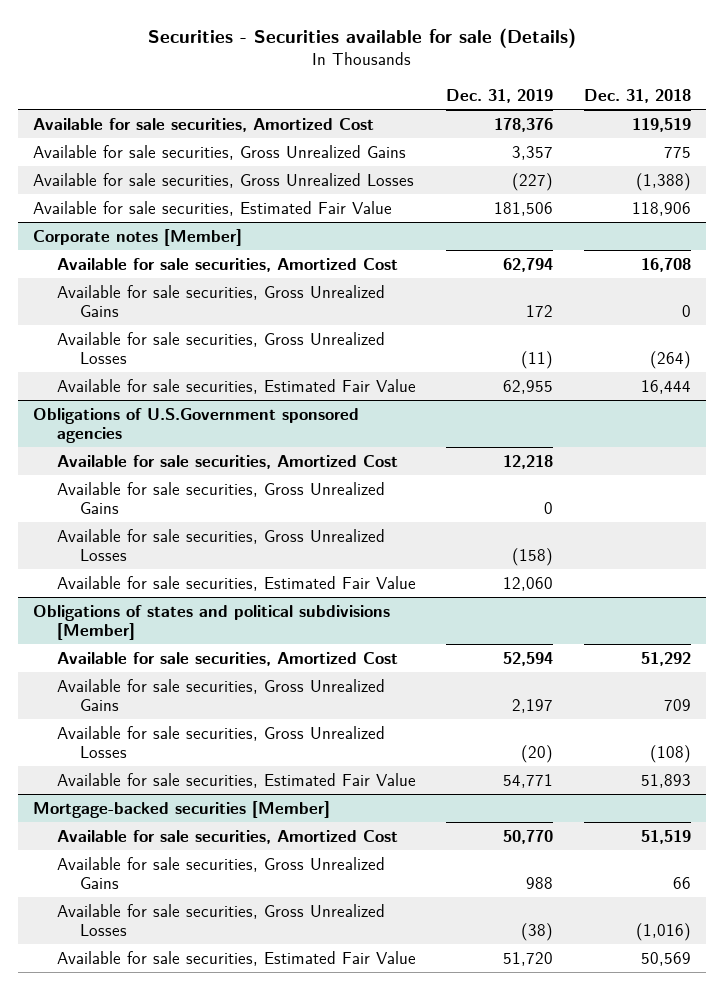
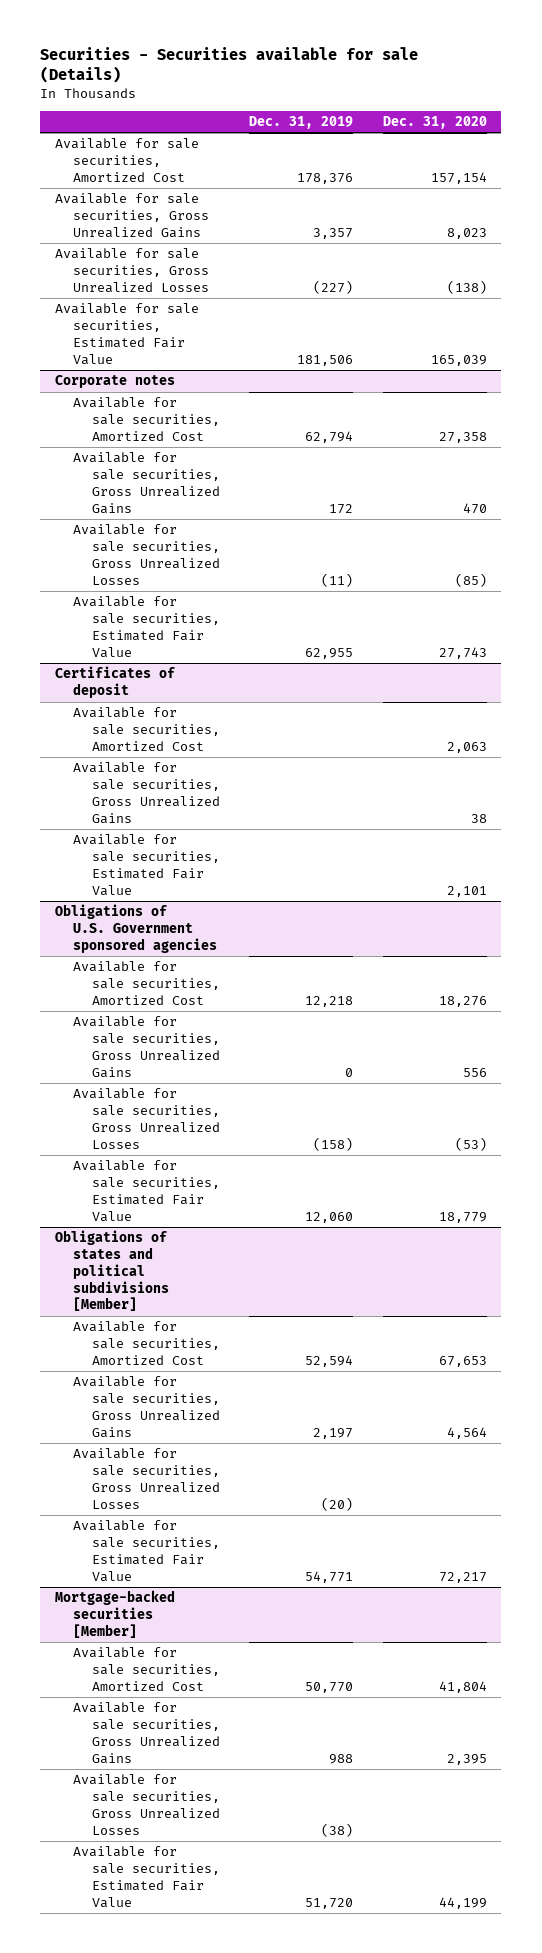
- | Dec. 31, 2019 | Dec. 31, 2018
+ | Dec. 31, 2019 | Dec. 31, 2020
- Corporate notes [Member]
+ Corporate notes
- Obligations of U.S.Government sponsored agencies
+ Certificates of deposit
+ Available for sale securities, Amortized Cost | | 2,063
+ Available for sale securities, Gross Unrealized Gains | | 38
+ Available for sale securities, Estimated Fair Value | | 2,101
+ Obligations of U.S. Government sponsored agencies

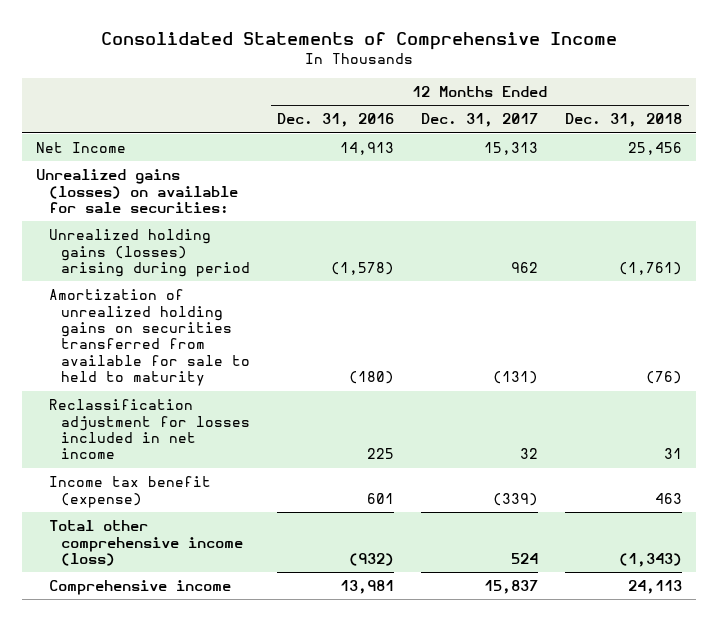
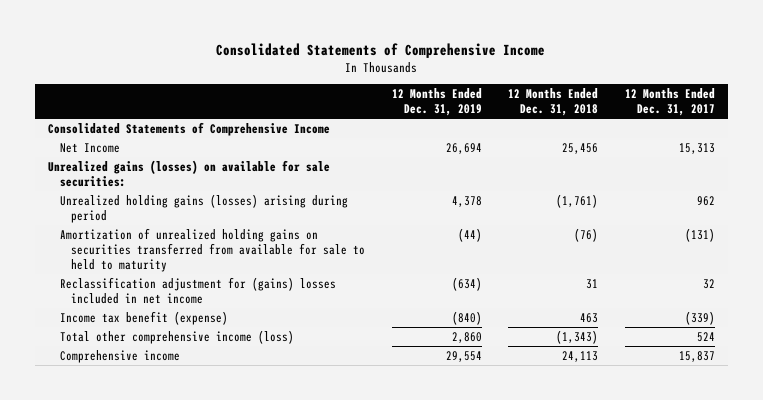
- | 12 Months Ended Dec. 31, 2016 | 12 Months Ended Dec. 31, 2017 | 12 Months Ended Dec. 31, 2018
+ | 12 Months Ended Dec. 31, 2019 | 12 Months Ended Dec. 31, 2018 | 12 Months Ended Dec. 31, 2017
+ Consolidated Statements of Comprehensive Income
- Reclassification adjustment for losses included in net income | 225 | 32 | 31
+ Reclassification adjustment for (gains) losses included in net income | (634) | 31 | 32

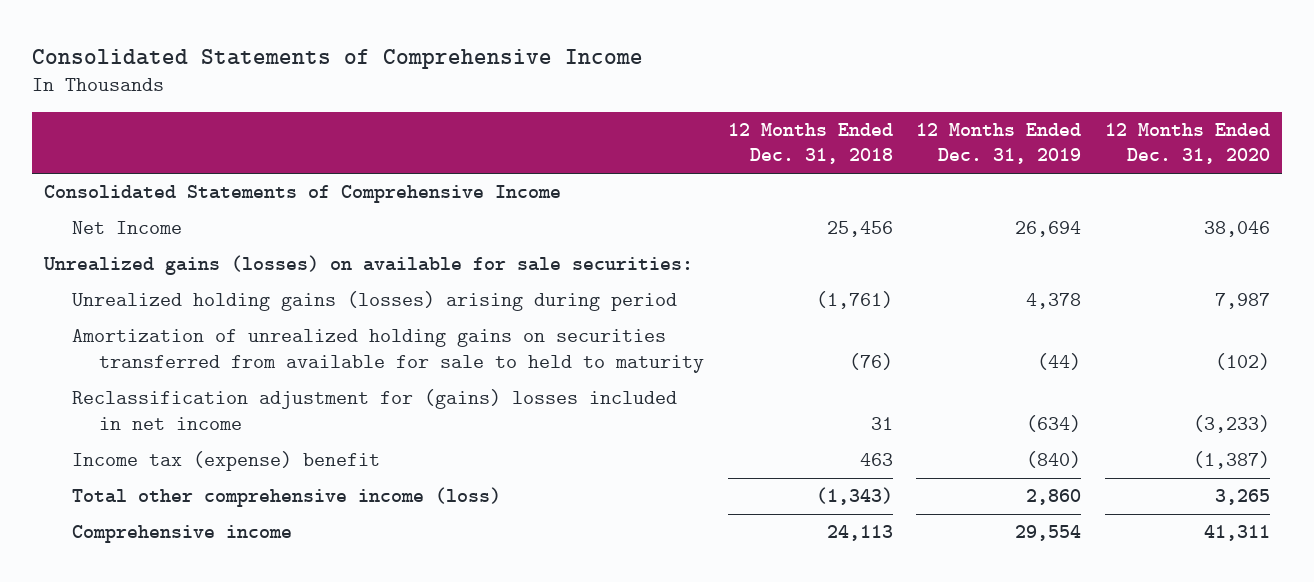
- | 12 Months Ended Dec. 31, 2019 | 12 Months Ended Dec. 31, 2018 | 12 Months Ended Dec. 31, 2017
+ | 12 Months Ended Dec. 31, 2018 | 12 Months Ended Dec. 31, 2019 | 12 Months Ended Dec. 31, 2020
- Income tax benefit (expense) | (840) | 463 | (339)
+ Income tax (expense) benefit | 463 | (840) | (1,387)

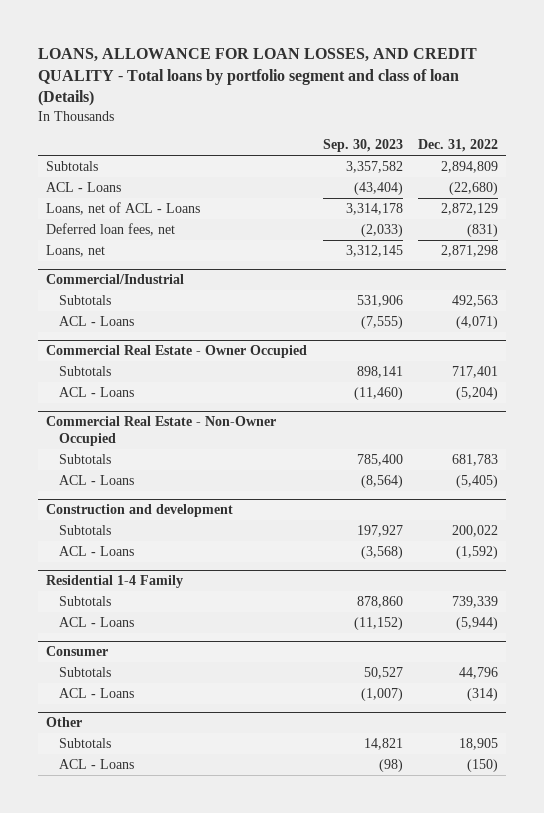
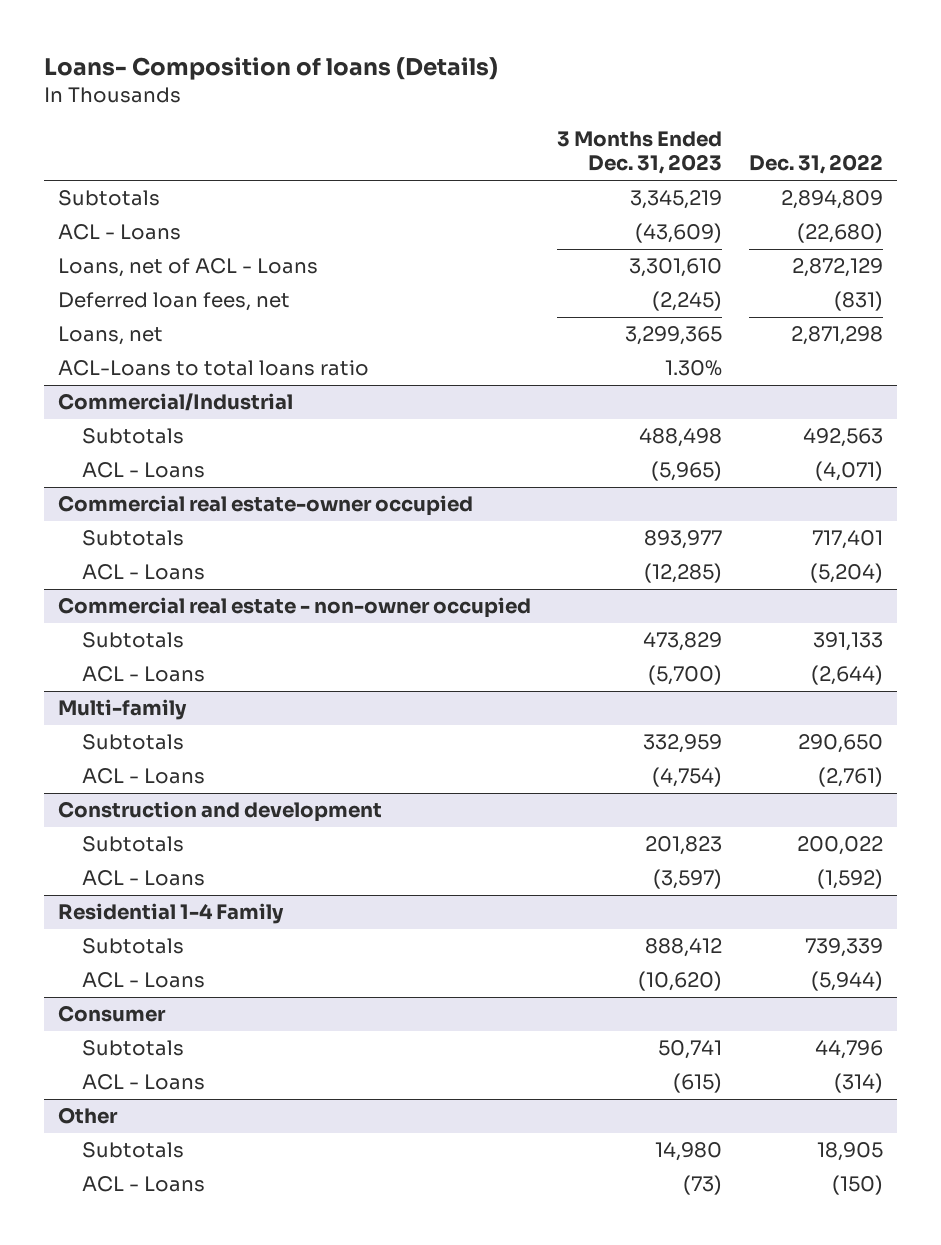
- LOANS, ALLOWANCE FOR LOAN LOSSES, AND CREDIT QUALITY - Total loans by portfolio segment and class of loan (Details)
+ Loans- Composition of loans (Details)
- | Sep. 30, 2023 | Dec. 31, 2022
+ | 3 Months Ended Dec. 31, 2023 | Dec. 31, 2022
+ ACL-Loans to total loans ratio | 1.30% |
- Commercial Real Estate - Owner Occupied
+ Commercial real estate-owner occupied
- Commercial Real Estate - Non-Owner Occupied
- Subtotals | 785,400 | 681,783
- ACL - Loans | (8,564) | (5,405)
+ Commercial real estate - non-owner occupied
+ Subtotals | 473,829 | 391,133
+ ACL - Loans | (5,700) | (2,644)
+ Multi-family
+ Subtotals | 332,959 | 290,650
+ ACL - Loans | (4,754) | (2,761)

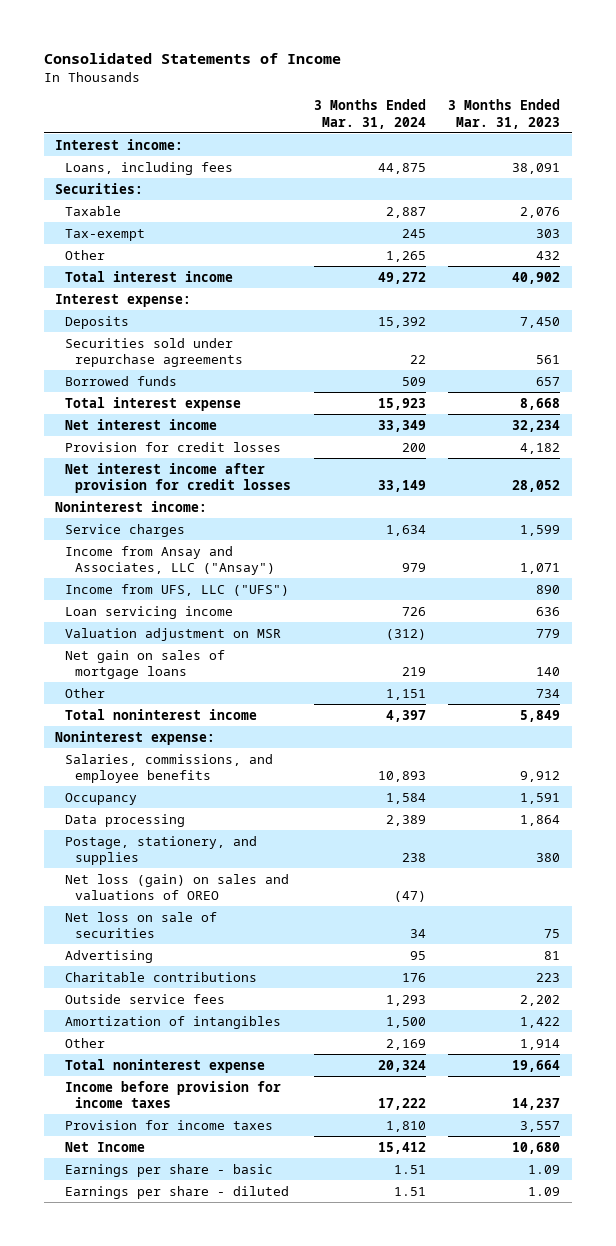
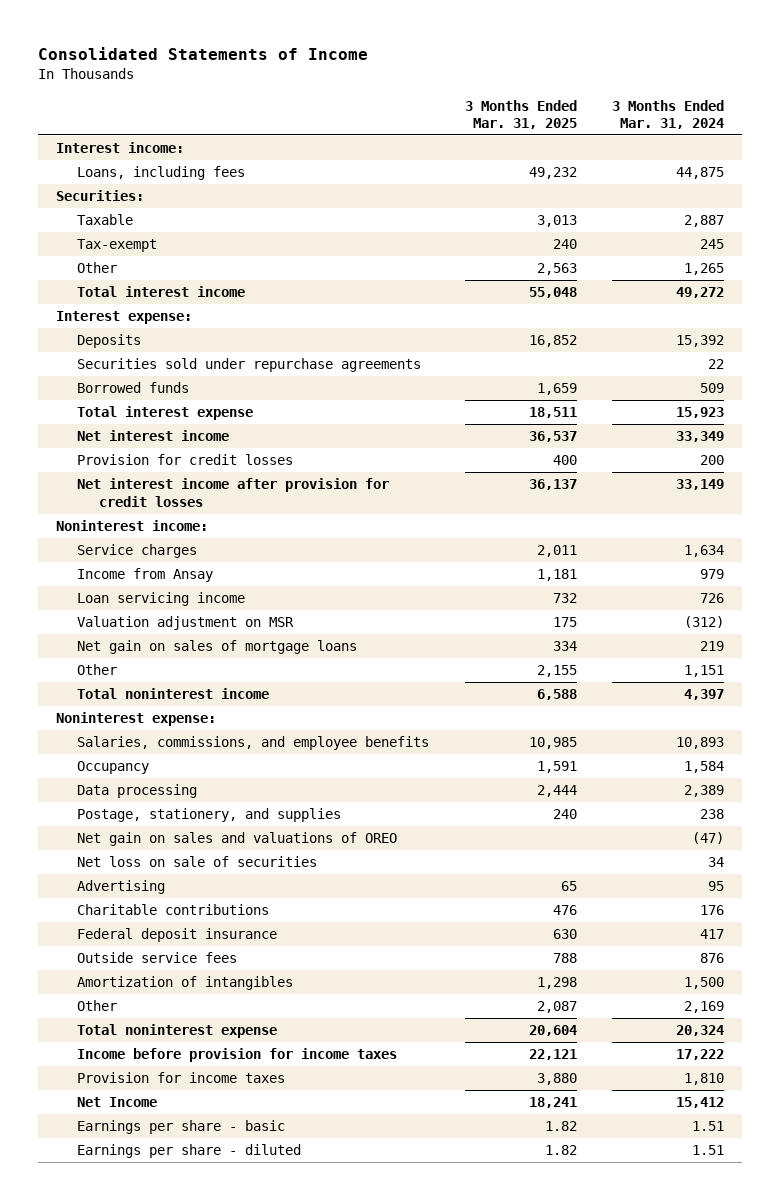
- | 3 Months Ended Mar. 31, 2024 | 3 Months Ended Mar. 31, 2023
+ | 3 Months Ended Mar. 31, 2025 | 3 Months Ended Mar. 31, 2024
- Income from Ansay and Associates, LLC ("Ansay") | 979 | 1,071
- Income from UFS, LLC ("UFS") | | 890
+ Income from Ansay | 1,181 | 979
- Net loss (gain) on sales and valuations of OREO | (47) |
+ Net gain on sales and valuations of OREO | | (47)
- Outside service fees | 1,293 | 2,202
+ Federal deposit insurance | 630 | 417
+ Outside service fees | 788 | 876

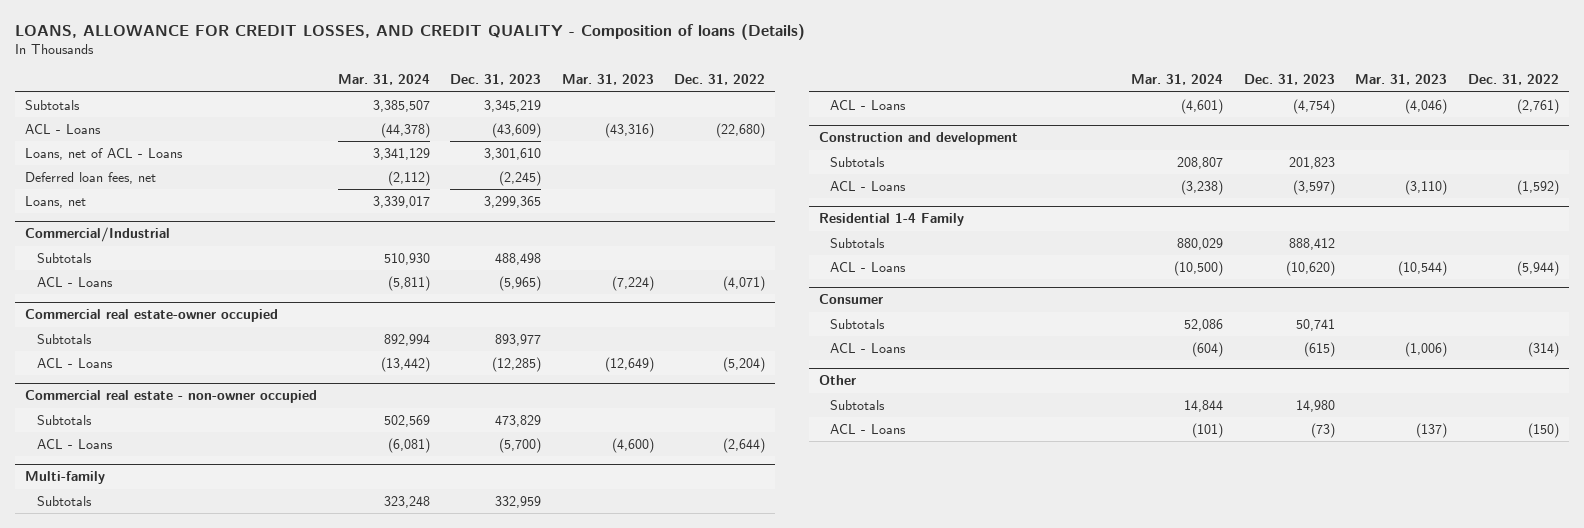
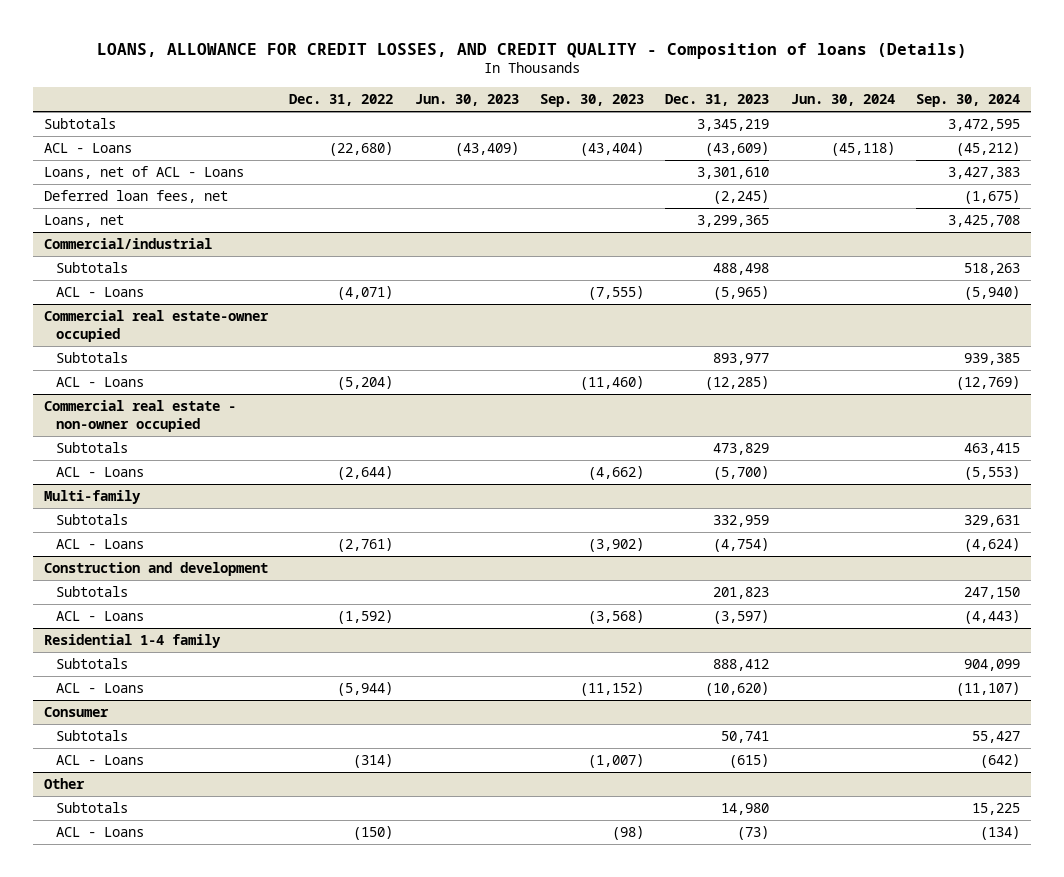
- | Mar. 31, 2024 | Dec. 31, 2023 | Mar. 31, 2023 | Dec. 31, 2022
+ | Dec. 31, 2022 | Jun. 30, 2023 | Sep. 30, 2023 | Dec. 31, 2023 | Jun. 30, 2024 | Sep. 30, 2024
- Commercial/Industrial
+ Commercial/industrial
- Residential 1-4 Family
+ Residential 1-4 family

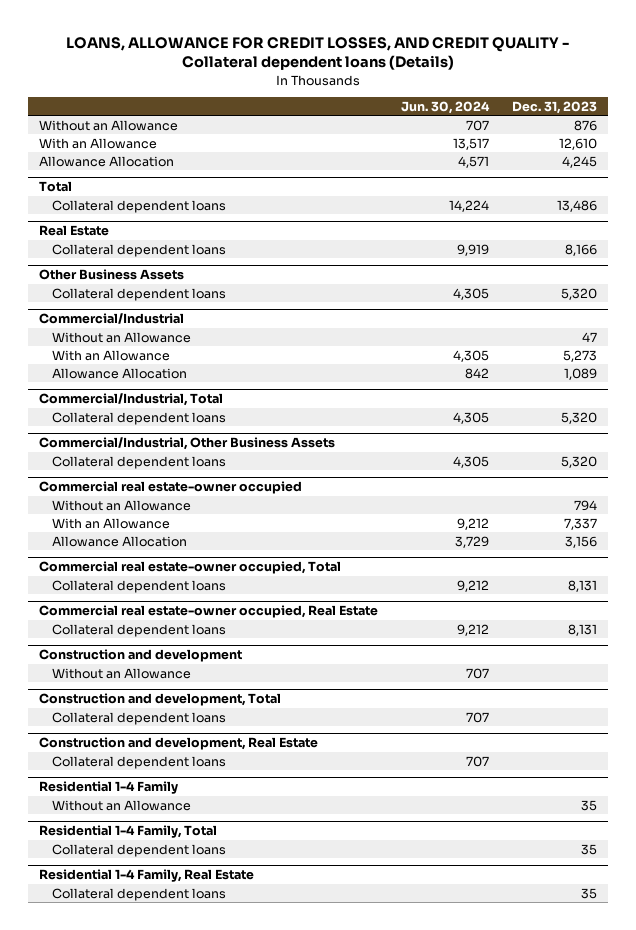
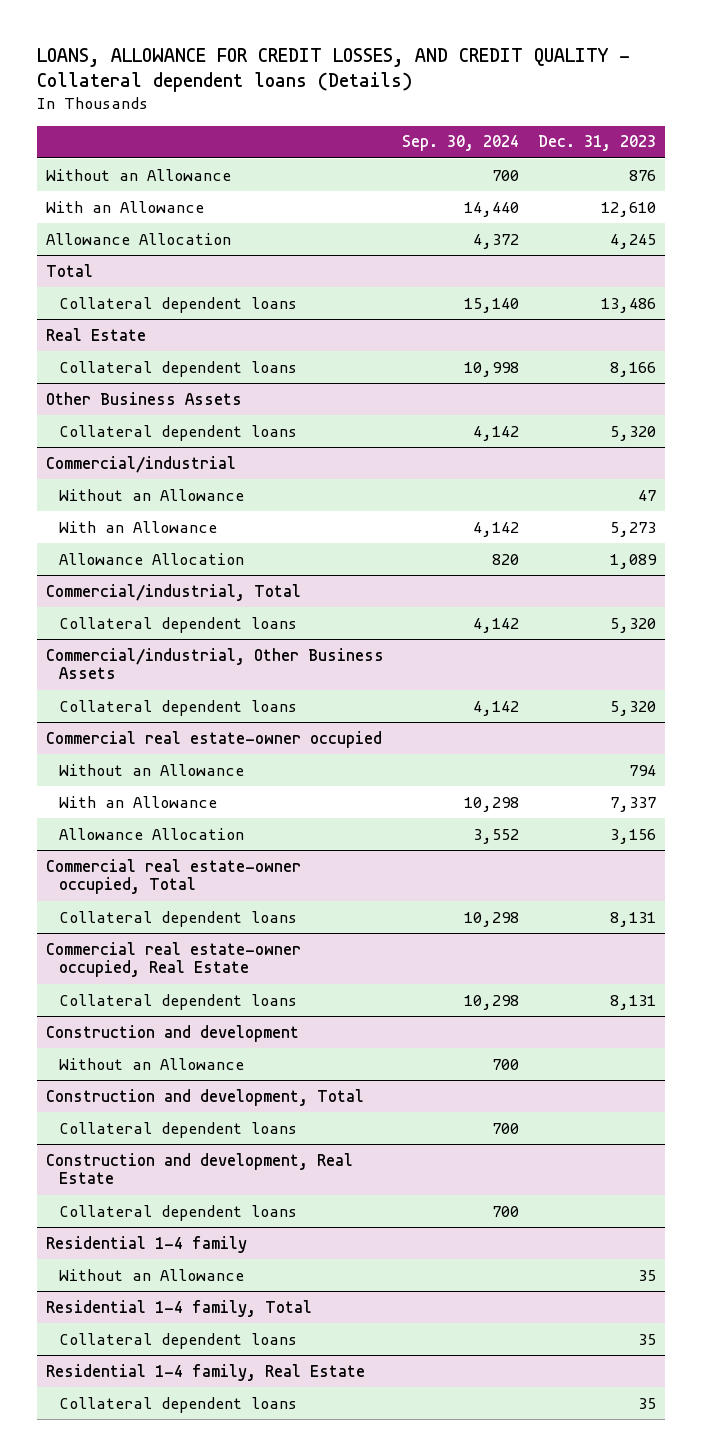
- | Jun. 30, 2024 | Dec. 31, 2023
+ | Sep. 30, 2024 | Dec. 31, 2023
- Commercial/Industrial
+ Commercial/industrial
- Commercial/Industrial, Total
+ Commercial/industrial, Total
- Commercial/Industrial, Other Business Assets
+ Commercial/industrial, Other Business Assets
- Residential 1-4 Family
+ Residential 1-4 family
- Residential 1-4 Family, Total
+ Residential 1-4 family, Total
- Residential 1-4 Family, Real Estate
+ Residential 1-4 family, Real Estate

